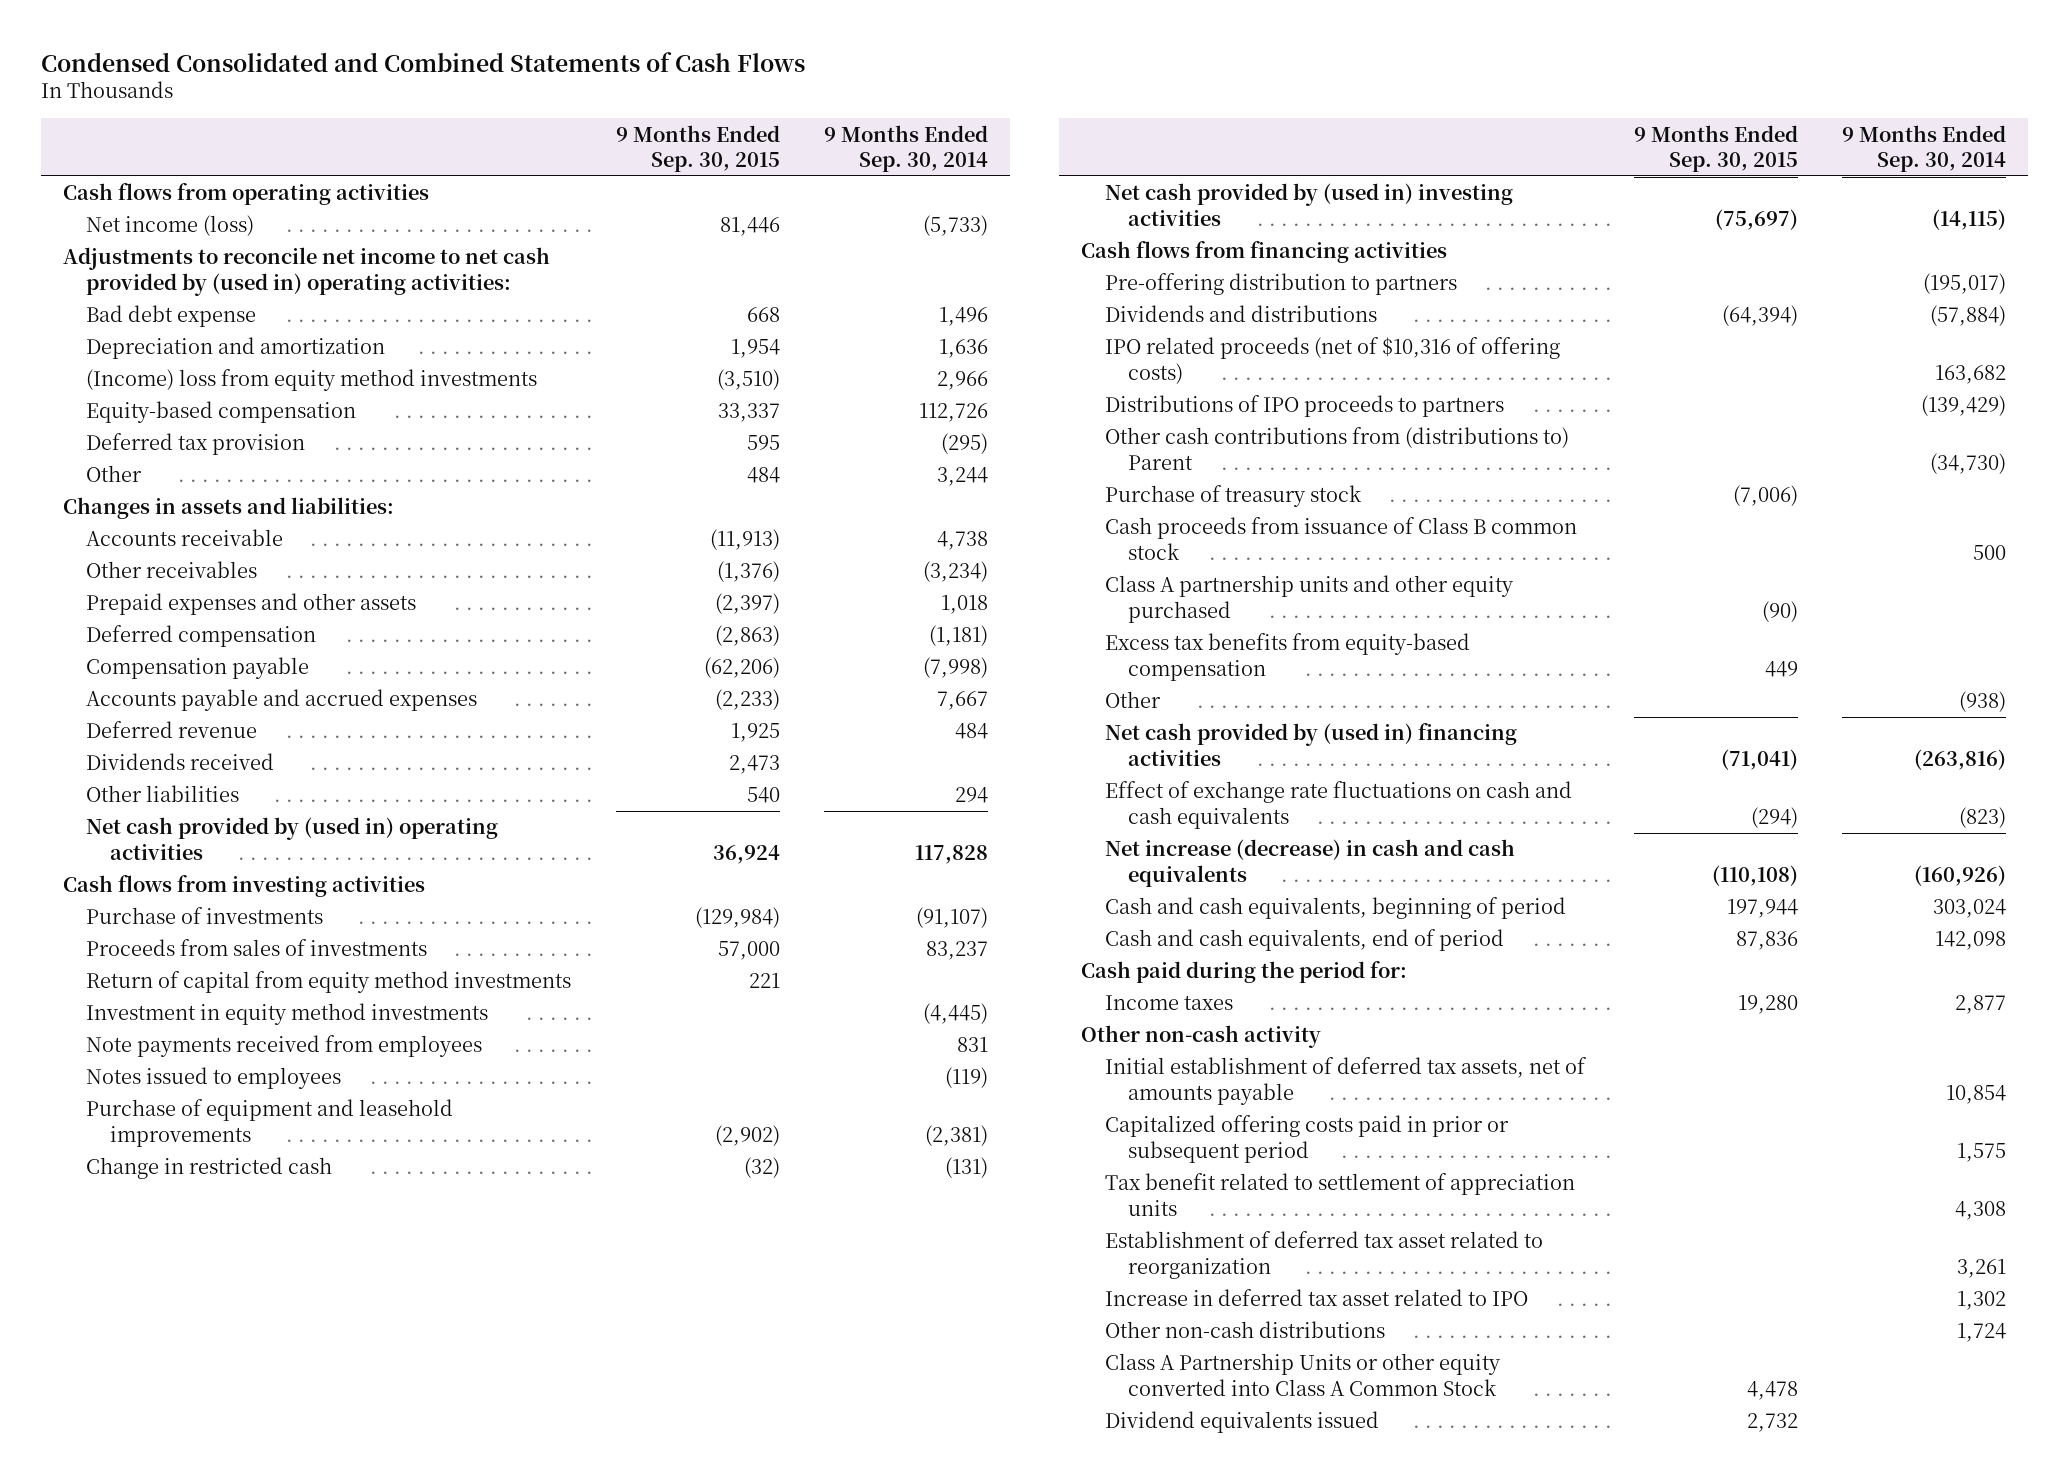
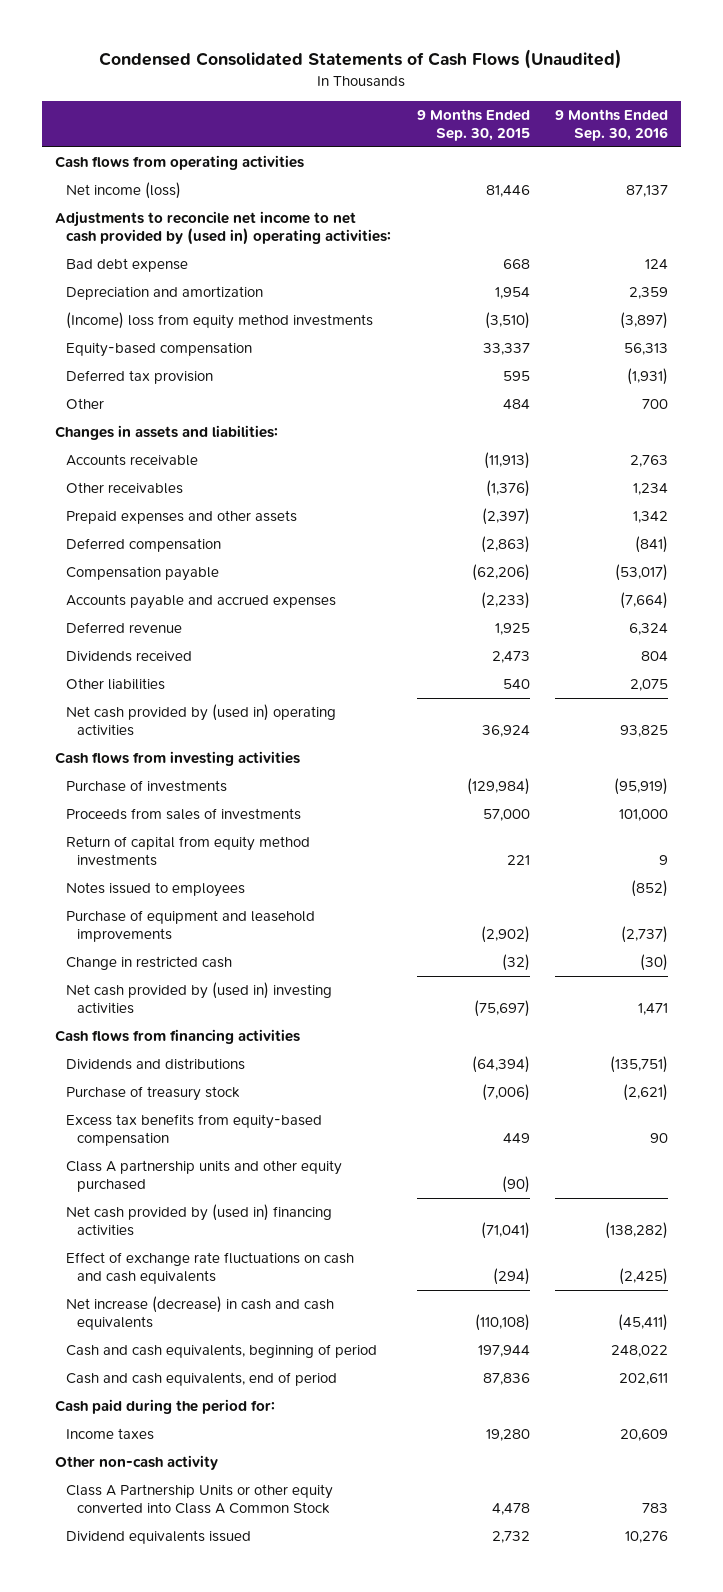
- Condensed Consolidated and Combined Statements of Cash Flows
+ Condensed Consolidated Statements of Cash Flows (Unaudited)
- | 9 Months Ended Sep. 30, 2015 | 9 Months Ended Sep. 30, 2014
+ | 9 Months Ended Sep. 30, 2015 | 9 Months Ended Sep. 30, 2016
- Investment in equity method investments | | (4,445)
- Note payments received from employees | | 831
- Pre-offering distribution to partners | | (195,017)
- IPO related proceeds (net of $10,316 of offering costs) | | 163,682
- Distributions of IPO proceeds to partners | | (139,429)
- Other cash contributions from (distributions to) Parent | | (34,730)
- Cash proceeds from issuance of Class B common stock | | 500
- Other | | (938)
moved down: Class A partnership units and other equity purchased | (90) |
- Initial establishment of deferred tax assets, net of amounts payable | | 10,854
- Capitalized offering costs paid in prior or subsequent period | | 1,575
- Tax benefit related to settlement of appreciation units | | 4,308
- Establishment of deferred tax asset related to reorganization | | 3,261
- Increase in deferred tax asset related to IPO | | 1,302
- Other non-cash distributions | | 1,724

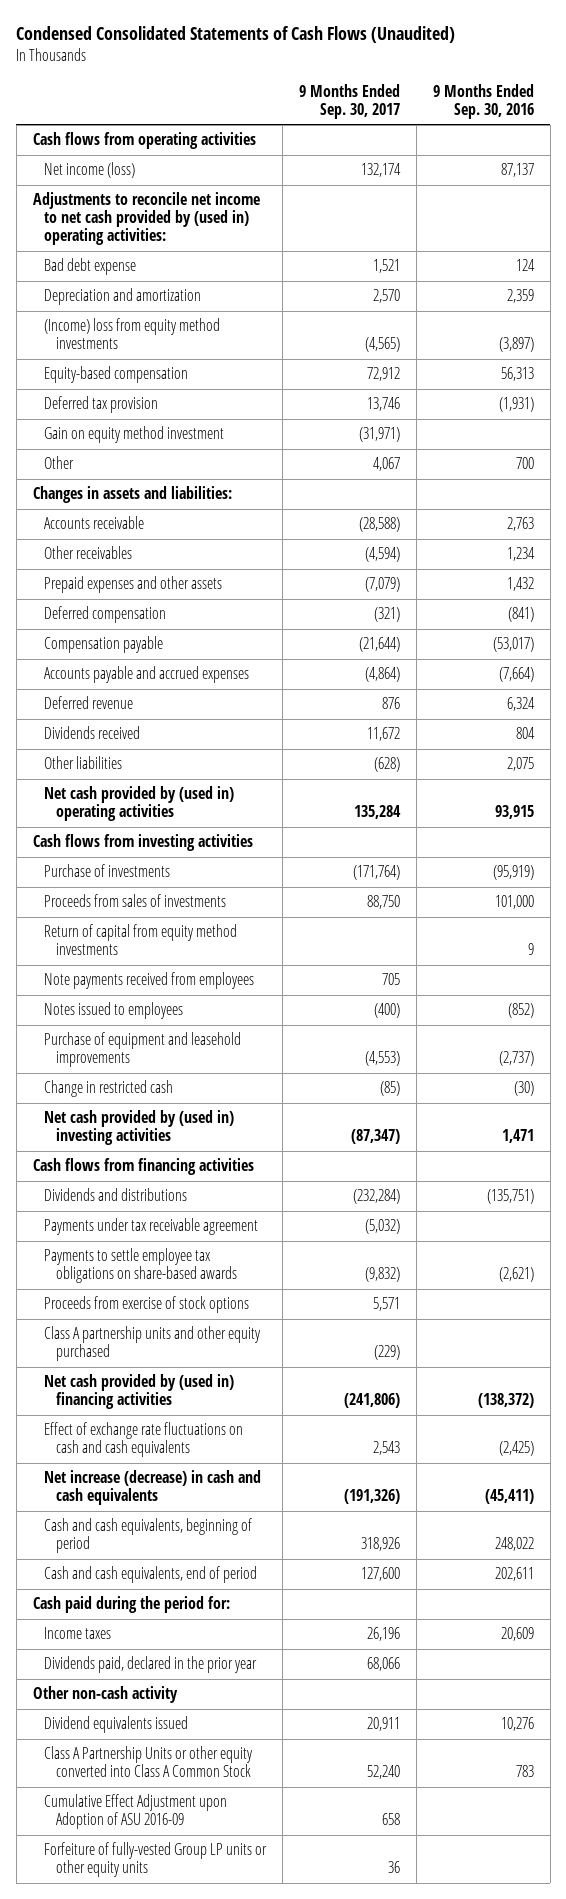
- | 9 Months Ended Sep. 30, 2015 | 9 Months Ended Sep. 30, 2016
+ | 9 Months Ended Sep. 30, 2017 | 9 Months Ended Sep. 30, 2016
+ Gain on equity method investment | (31,971) |
- Prepaid expenses and other assets | (2,397) | 1,342
+ Prepaid expenses and other assets | (7,079) | 1,432
- Net cash provided by (used in) operating activities | 36,924 | 93,825
+ Net cash provided by (used in) operating activities | 135,284 | 93,915
+ Note payments received from employees | 705 |
- Purchase of treasury stock | (7,006) | (2,621)
- Excess tax benefits from equity-based compensation | 449 | 90
+ Payments under tax receivable agreement | (5,032) |
+ Payments to settle employee tax obligations on share-based awards | (9,832) | (2,621)
+ Proceeds from exercise of stock options | 5,571 |
- Net cash provided by (used in) financing activities | (71,041) | (138,282)
+ Net cash provided by (used in) financing activities | (241,806) | (138,372)
+ Dividends paid, declared in the prior year | 68,066 |
moved down: Class A Partnership Units or other equity converted into Class A Common Stock | 52,240 | 783
+ Cumulative Effect Adjustment upon Adoption of ASU 2016-09 | 658 |
+ Forfeiture of fully-vested Group LP units or other equity units | 36 |

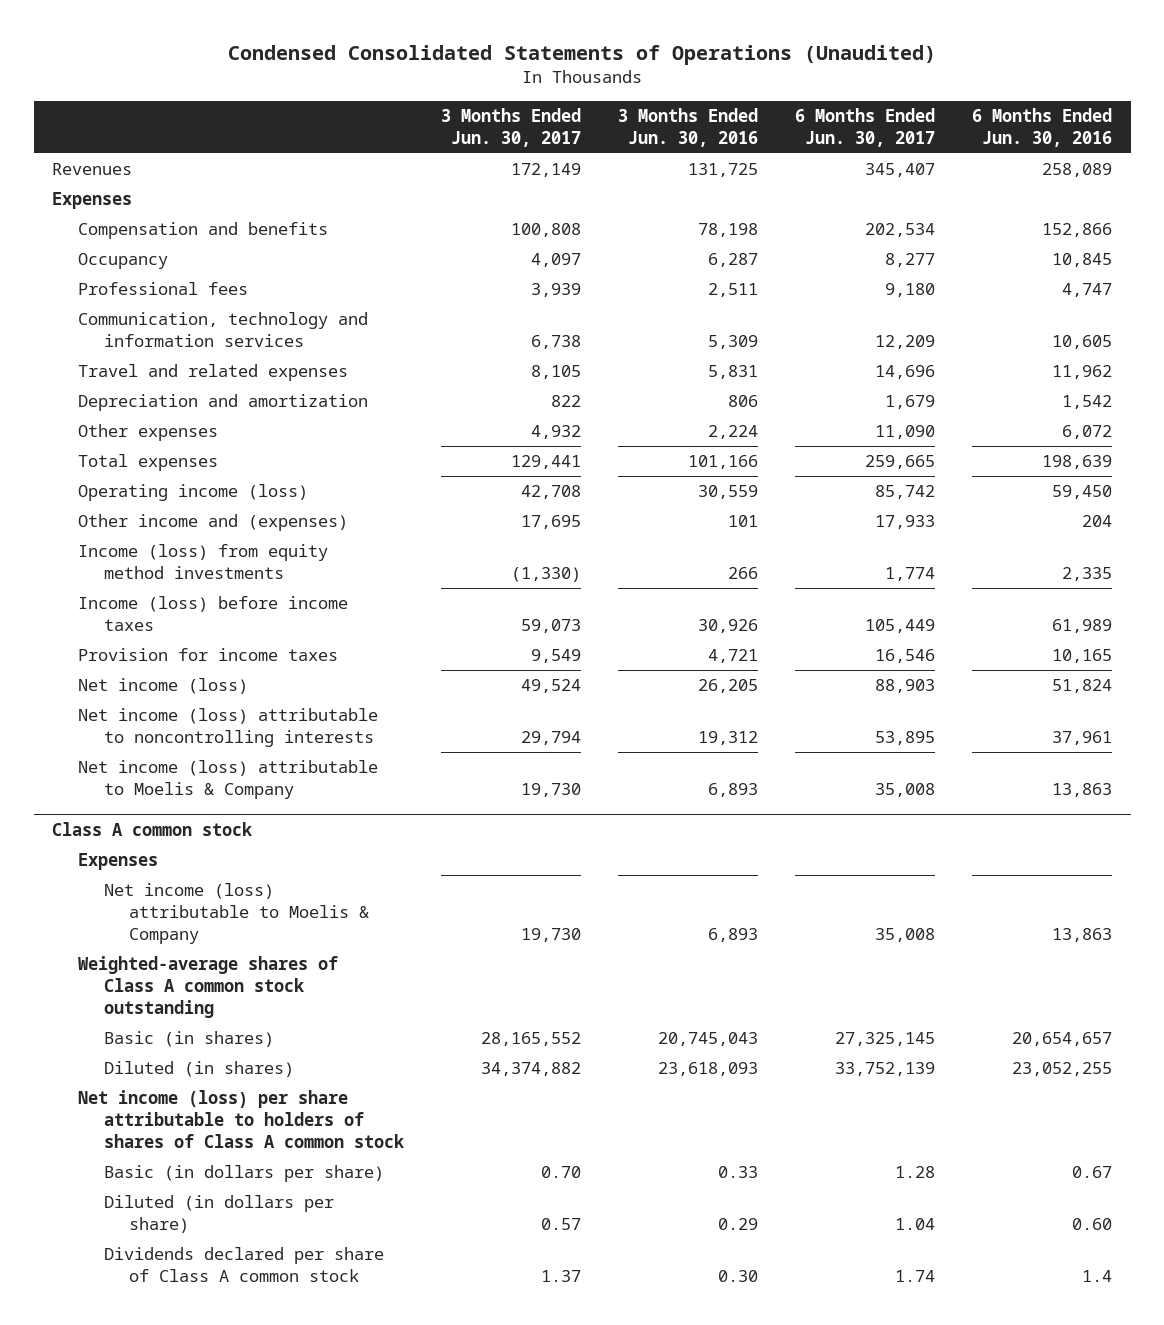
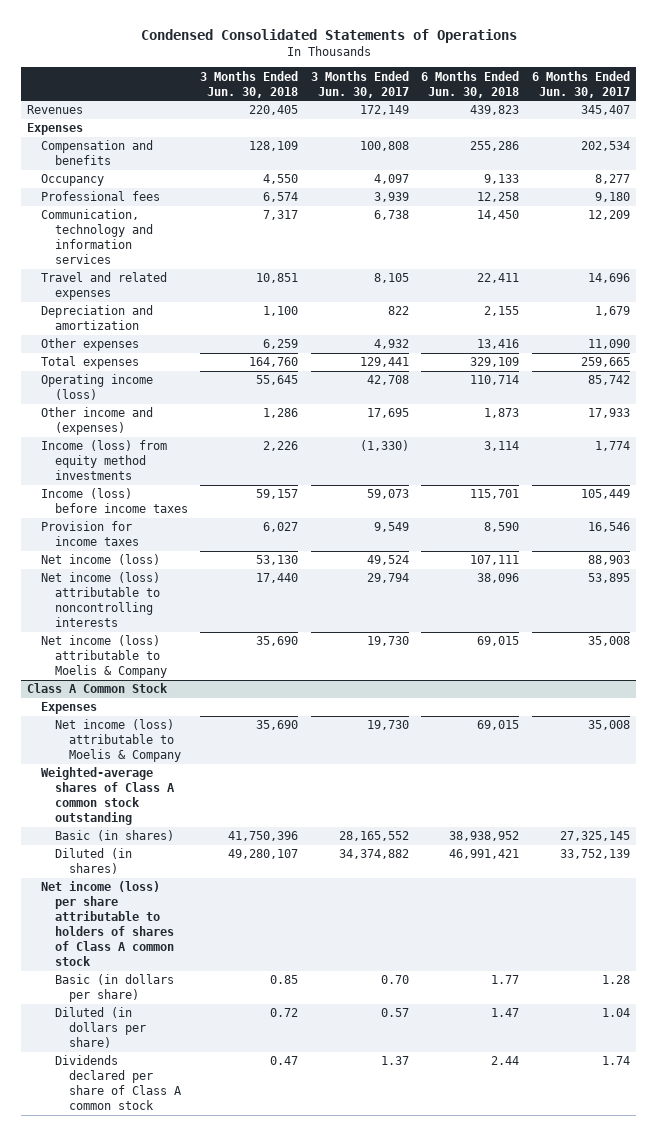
- Condensed Consolidated Statements of Operations (Unaudited)
+ Condensed Consolidated Statements of Operations
- | 3 Months Ended Jun. 30, 2017 | 3 Months Ended Jun. 30, 2016 | 6 Months Ended Jun. 30, 2017 | 6 Months Ended Jun. 30, 2016
+ | 3 Months Ended Jun. 30, 2018 | 3 Months Ended Jun. 30, 2017 | 6 Months Ended Jun. 30, 2018 | 6 Months Ended Jun. 30, 2017
- Class A common stock
+ Class A Common Stock

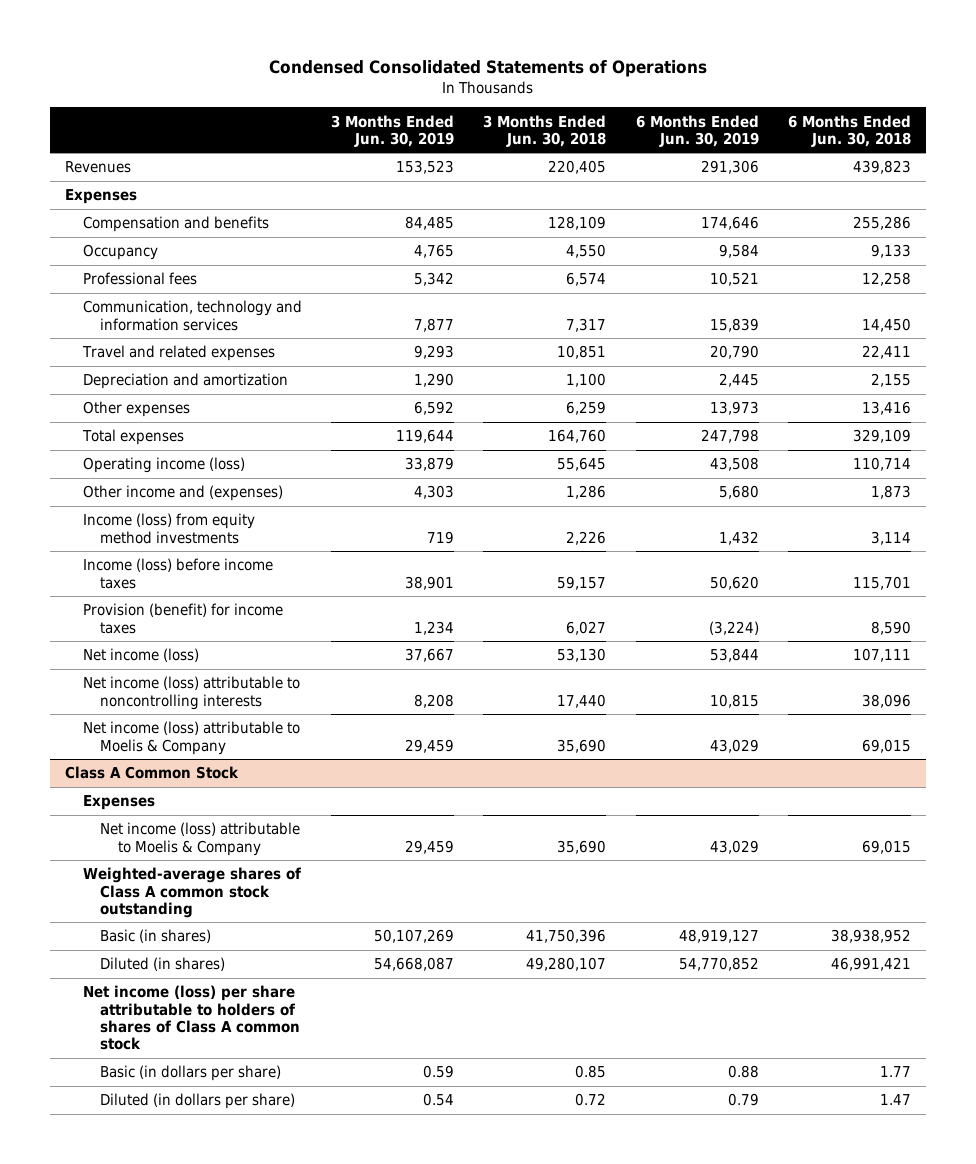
- | 3 Months Ended Jun. 30, 2018 | 3 Months Ended Jun. 30, 2017 | 6 Months Ended Jun. 30, 2018 | 6 Months Ended Jun. 30, 2017
+ | 3 Months Ended Jun. 30, 2019 | 3 Months Ended Jun. 30, 2018 | 6 Months Ended Jun. 30, 2019 | 6 Months Ended Jun. 30, 2018
- Provision for income taxes | 6,027 | 9,549 | 8,590 | 16,546
+ Provision (benefit) for income taxes | 1,234 | 6,027 | (3,224) | 8,590
@ Class A Common Stock
- Dividends declared per share of Class A common stock | 0.47 | 1.37 | 2.44 | 1.74

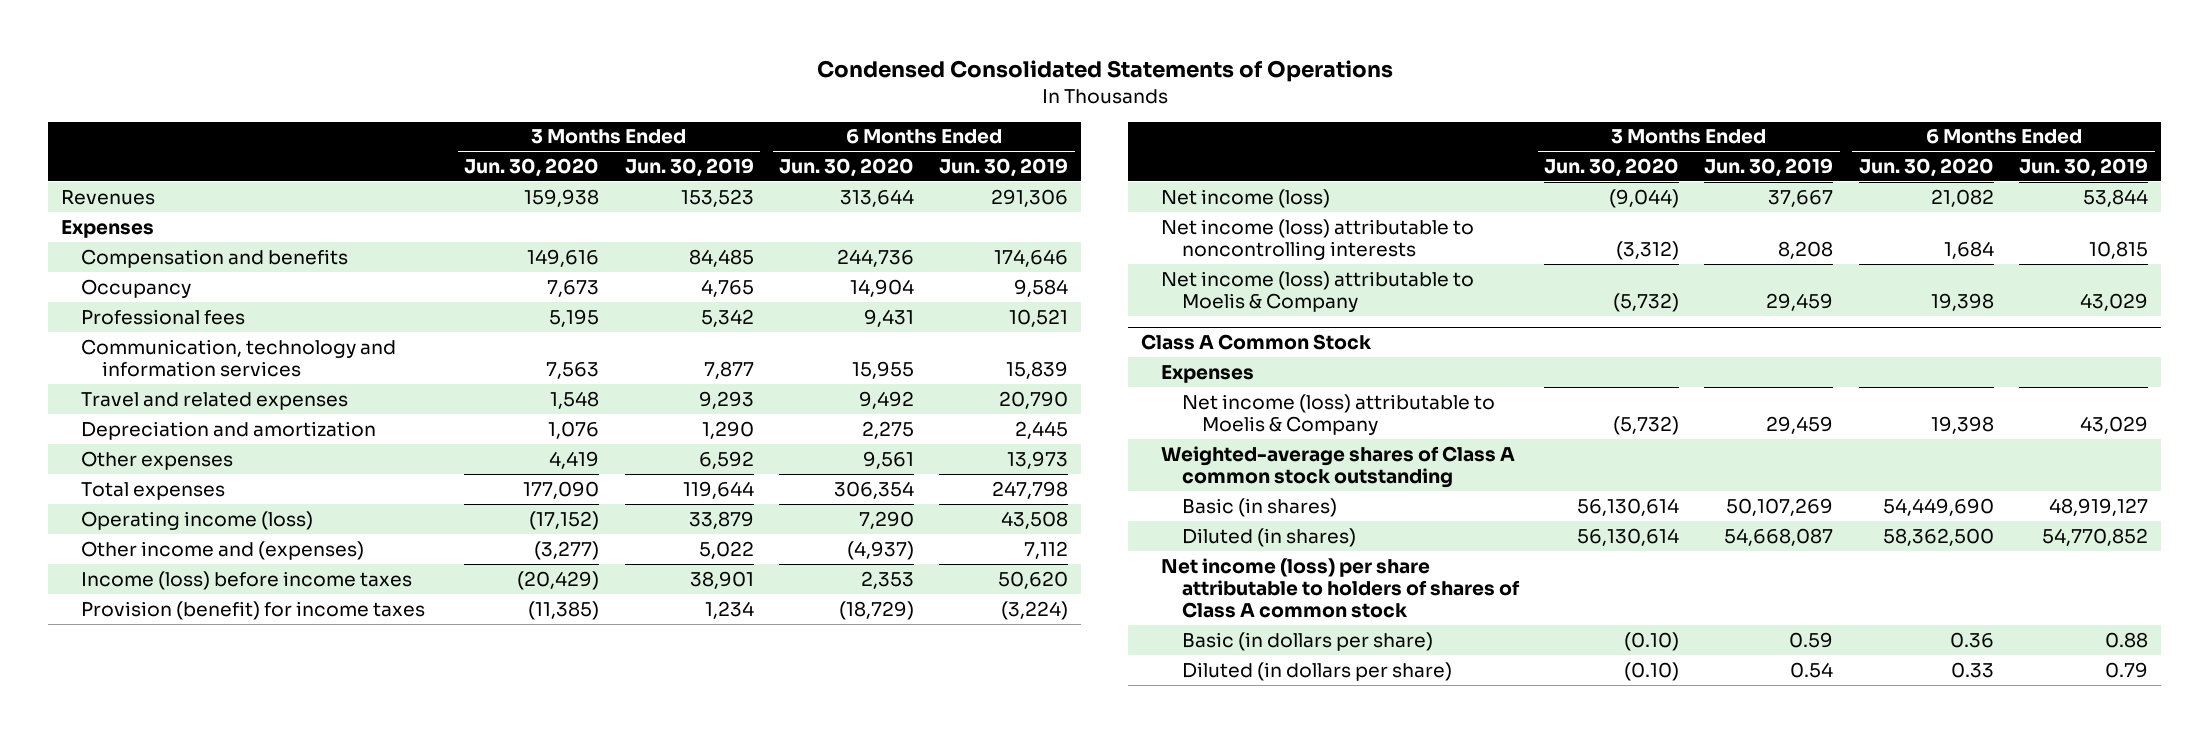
- | 3 Months Ended Jun. 30, 2019 | 3 Months Ended Jun. 30, 2018 | 6 Months Ended Jun. 30, 2019 | 6 Months Ended Jun. 30, 2018
+ | 3 Months Ended Jun. 30, 2020 | 3 Months Ended Jun. 30, 2019 | 6 Months Ended Jun. 30, 2020 | 6 Months Ended Jun. 30, 2019
- Other income and (expenses) | 4,303 | 1,286 | 5,680 | 1,873
- Income (loss) from equity method investments | 719 | 2,226 | 1,432 | 3,114
+ Other income and (expenses) | (3,277) | 5,022 | (4,937) | 7,112

